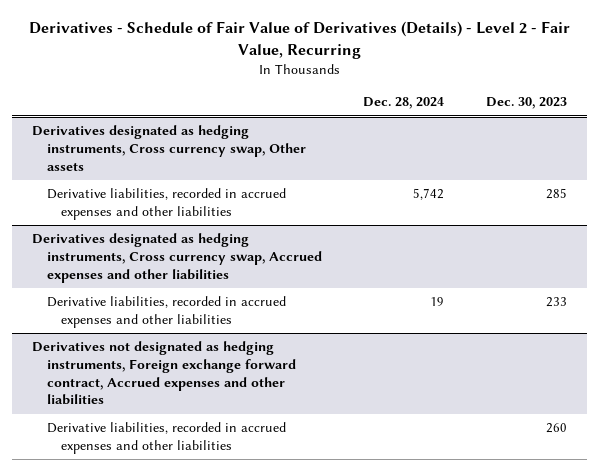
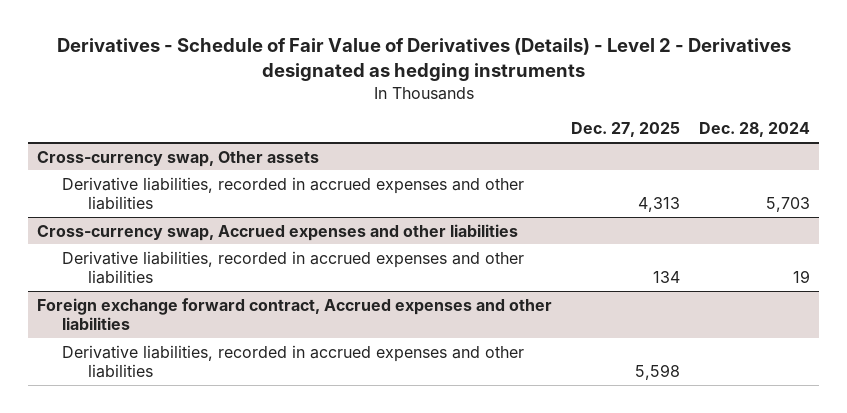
- Derivatives - Schedule of Fair Value of Derivatives (Details) - Level 2 - Fair Value, Recurring
+ Derivatives - Schedule of Fair Value of Derivatives (Details) - Level 2 - Derivatives designated as hedging instruments
- | Dec. 28, 2024 | Dec. 30, 2023
+ | Dec. 27, 2025 | Dec. 28, 2024
- Derivatives designated as hedging instruments, Cross currency swap, Other assets
- Derivative liabilities, recorded in accrued expenses and other liabilities | 5,742 | 285
- Derivatives designated as hedging instruments, Cross currency swap, Accrued expenses and other liabilities
+ Cross-currency swap, Other assets
+ Derivative liabilities, recorded in accrued expenses and other liabilities | 4,313 | 5,703
+ Cross-currency swap, Accrued expenses and other liabilities
- Derivatives not designated as hedging instruments, Foreign exchange forward contract, Accrued expenses and other liabilities
+ Foreign exchange forward contract, Accrued expenses and other liabilities

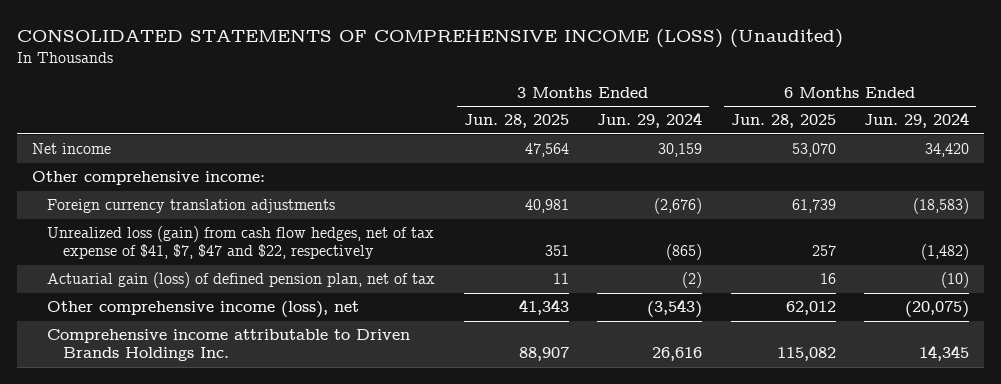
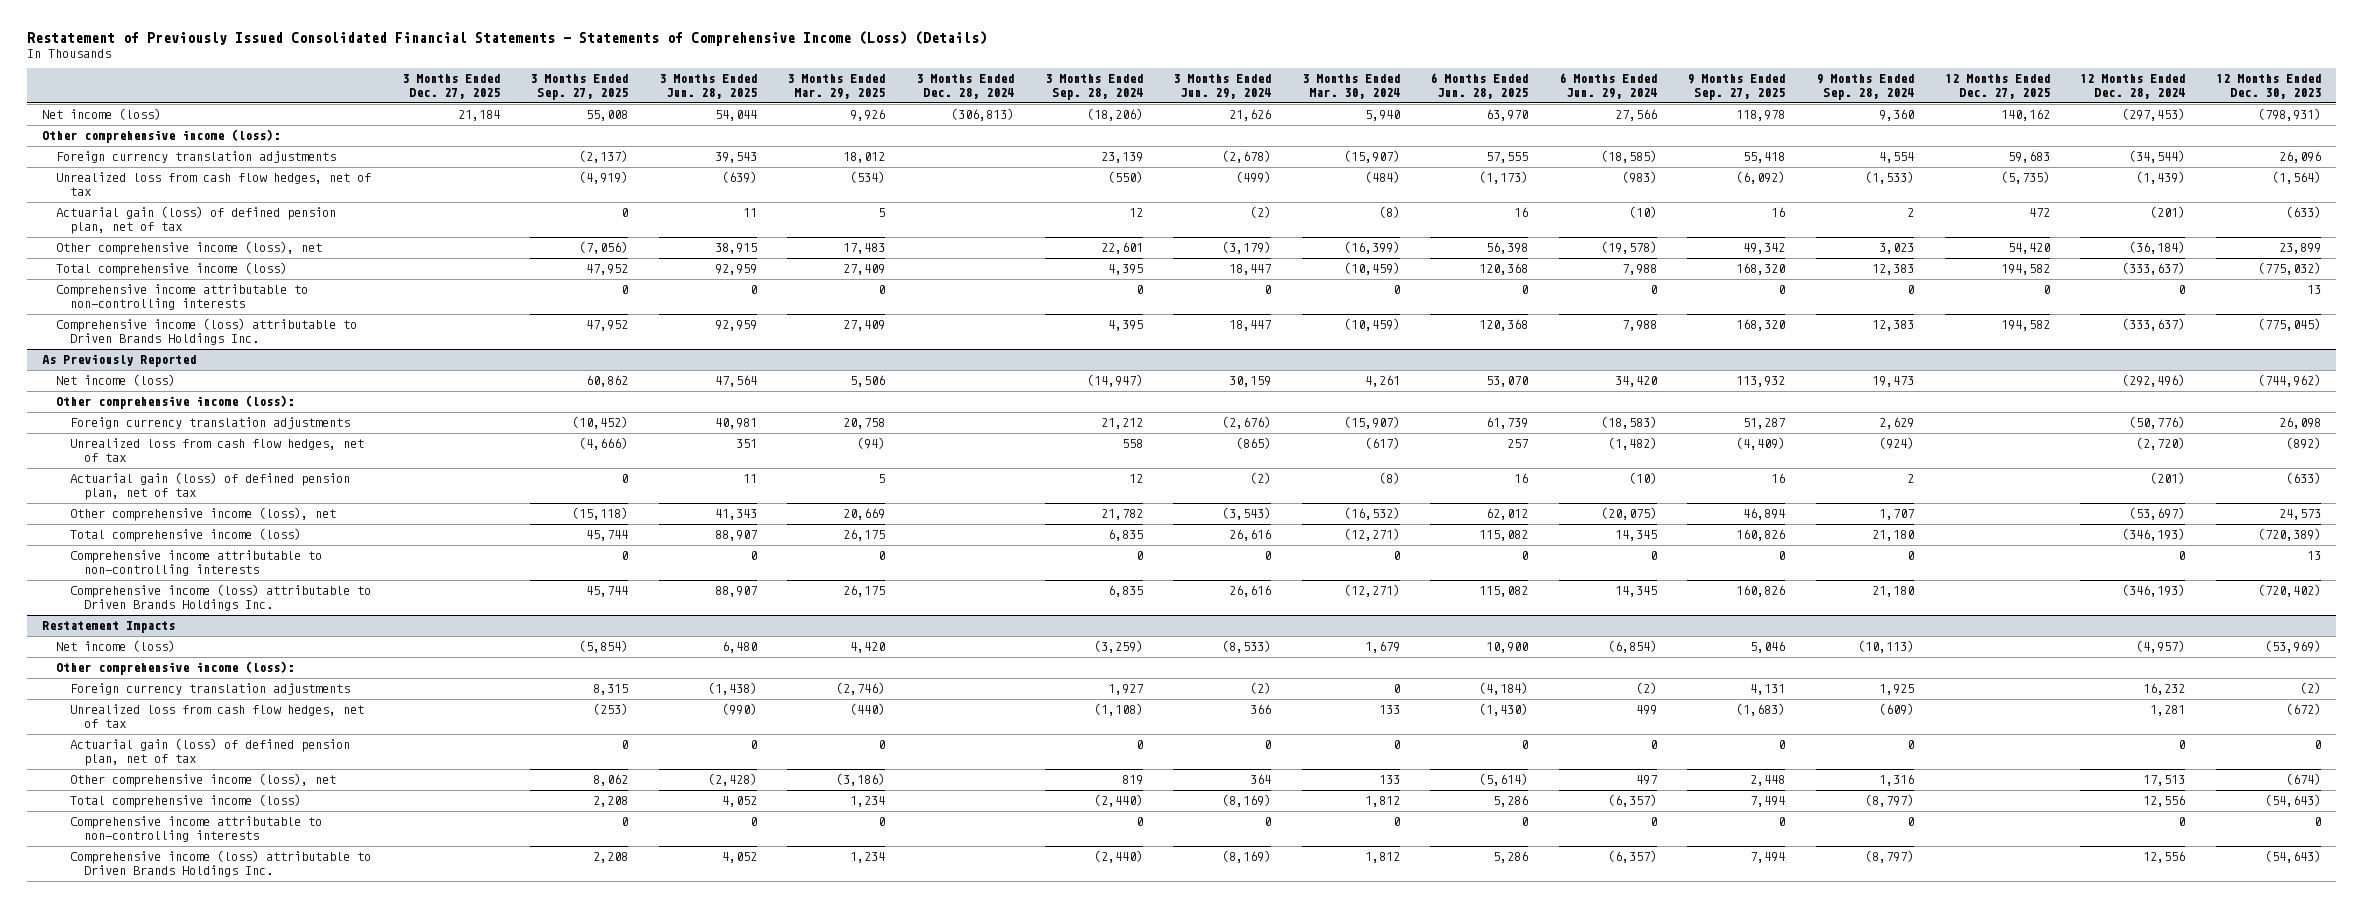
- CONSOLIDATED STATEMENTS OF COMPREHENSIVE INCOME (LOSS) (Unaudited)
+ Restatement of Previously Issued Consolidated Financial Statements - Statements of Comprehensive Income (Loss) (Details)
- | 3 Months Ended Jun. 28, 2025 | 3 Months Ended Jun. 29, 2024 | 6 Months Ended Jun. 28, 2025 | 6 Months Ended Jun. 29, 2024
+ | 3 Months Ended Dec. 27, 2025 | 3 Months Ended Sep. 27, 2025 | 3 Months Ended Jun. 28, 2025 | 3 Months Ended Mar. 29, 2025 | 3 Months Ended Dec. 28, 2024 | 3 Months Ended Sep. 28, 2024 | 3 Months Ended Jun. 29, 2024 | 3 Months Ended Mar. 30, 2024 | 6 Months Ended Jun. 28, 2025 | 6 Months Ended Jun. 29, 2024 | 9 Months Ended Sep. 27, 2025 | 9 Months Ended Sep. 28, 2024 | 12 Months Ended Dec. 27, 2025 | 12 Months Ended Dec. 28, 2024 | 12 Months Ended Dec. 30, 2023
- Net income | 47,564 | 30,159 | 53,070 | 34,420
- Other comprehensive income:
+ Net income (loss) | 21,184 | 55,008 | 54,044 | 9,926 | (306,813) | (18,206) | 21,626 | 5,940 | 63,970 | 27,566 | 118,978 | 9,360 | 140,162 | (297,453) | (798,931)
+ Other comprehensive income (loss):
+ Foreign currency translation adjustments | | (2,137) | 39,543 | 18,012 | | 23,139 | (2,678) | (15,907) | 57,555 | (18,585) | 55,418 | 4,554 | 59,683 | (34,544) | 26,096
+ Unrealized loss from cash flow hedges, net of tax | | (4,919) | (639) | (534) | | (550) | (499) | (484) | (1,173) | (983) | (6,092) | (1,533) | (5,735) | (1,439) | (1,564)
+ Actuarial gain (loss) of defined pension plan, net of tax | | 0 | 11 | 5 | | 12 | (2) | (8) | 16 | (10) | 16 | 2 | 472 | (201) | (633)
+ Other comprehensive income (loss), net | | (7,056) | 38,915 | 17,483 | | 22,601 | (3,179) | (16,399) | 56,398 | (19,578) | 49,342 | 3,023 | 54,420 | (36,184) | 23,899
+ Total comprehensive income (loss) | | 47,952 | 92,959 | 27,409 | | 4,395 | 18,447 | (10,459) | 120,368 | 7,988 | 168,320 | 12,383 | 194,582 | (333,637) | (775,032)
+ Comprehensive income attributable to non-controlling interests | | 0 | 0 | 0 | | 0 | 0 | 0 | 0 | 0 | 0 | 0 | 0 | 0 | 13
+ Comprehensive income (loss) attributable to Driven Brands Holdings Inc. | | 47,952 | 92,959 | 27,409 | | 4,395 | 18,447 | (10,459) | 120,368 | 7,988 | 168,320 | 12,383 | 194,582 | (333,637) | (775,045)
+ As Previously Reported
+ Net income (loss) | | 60,862 | 47,564 | 5,506 | | (14,947) | 30,159 | 4,261 | 53,070 | 34,420 | 113,932 | 19,473 | | (292,496) | (744,962)
+ Other comprehensive income (loss):
- Unrealized loss (gain) from cash flow hedges, net of tax expense of $41, $7, $47 and $22, respectively | 351 | (865) | 257 | (1,482)
+ Unrealized loss from cash flow hedges, net of tax | | (4,666) | 351 | (94) | | 558 | (865) | (617) | 257 | (1,482) | (4,409) | (924) | | (2,720) | (892)
- Comprehensive income attributable to Driven Brands Holdings Inc. | 88,907 | 26,616 | 115,082 | 14,345
+ Total comprehensive income (loss) | | 45,744 | 88,907 | 26,175 | | 6,835 | 26,616 | (12,271) | 115,082 | 14,345 | 160,826 | 21,180 | | (346,193) | (720,389)
+ Comprehensive income attributable to non-controlling interests | | 0 | 0 | 0 | | 0 | 0 | 0 | 0 | 0 | 0 | 0 | | 0 | 13
+ Comprehensive income (loss) attributable to Driven Brands Holdings Inc. | | 45,744 | 88,907 | 26,175 | | 6,835 | 26,616 | (12,271) | 115,082 | 14,345 | 160,826 | 21,180 | | (346,193) | (720,402)
+ Restatement Impacts
+ Net income (loss) | | (5,854) | 6,480 | 4,420 | | (3,259) | (8,533) | 1,679 | 10,900 | (6,854) | 5,046 | (10,113) | | (4,957) | (53,969)
+ Other comprehensive income (loss):
+ Foreign currency translation adjustments | | 8,315 | (1,438) | (2,746) | | 1,927 | (2) | 0 | (4,184) | (2) | 4,131 | 1,925 | | 16,232 | (2)
+ Unrealized loss from cash flow hedges, net of tax | | (253) | (990) | (440) | | (1,108) | 366 | 133 | (1,430) | 499 | (1,683) | (609) | | 1,281 | (672)
+ Actuarial gain (loss) of defined pension plan, net of tax | | 0 | 0 | 0 | | 0 | 0 | 0 | 0 | 0 | 0 | 0 | | 0 | 0
+ Other comprehensive income (loss), net | | 8,062 | (2,428) | (3,186) | | 819 | 364 | 133 | (5,614) | 497 | 2,448 | 1,316 | | 17,513 | (674)
+ Total comprehensive income (loss) | | 2,208 | 4,052 | 1,234 | | (2,440) | (8,169) | 1,812 | 5,286 | (6,357) | 7,494 | (8,797) | | 12,556 | (54,643)
+ Comprehensive income attributable to non-controlling interests | | 0 | 0 | 0 | | 0 | 0 | 0 | 0 | 0 | 0 | 0 | | 0 | 0
+ Comprehensive income (loss) attributable to Driven Brands Holdings Inc. | | 2,208 | 4,052 | 1,234 | | (2,440) | (8,169) | 1,812 | 5,286 | (6,357) | 7,494 | (8,797) | | 12,556 | (54,643)

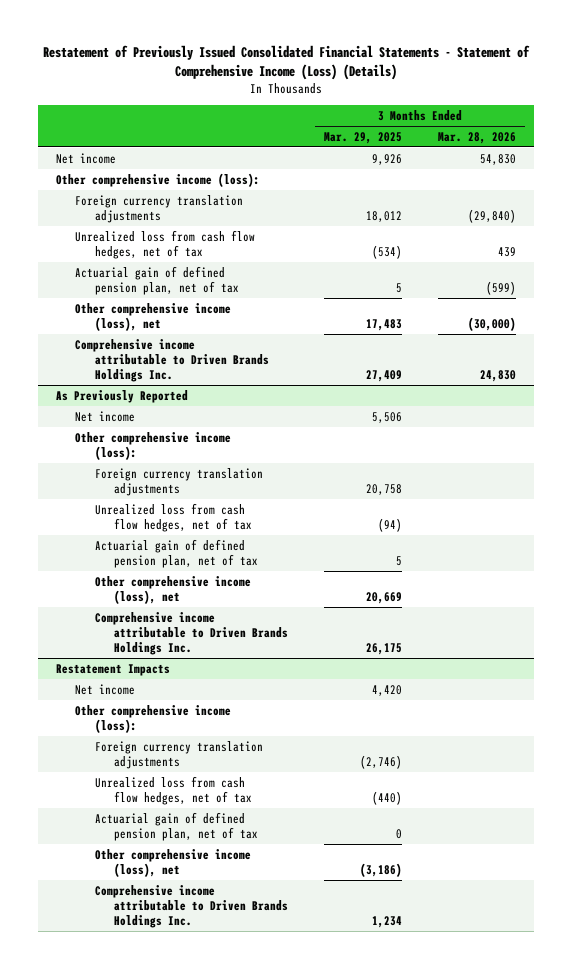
- Restatement of Previously Issued Consolidated Financial Statements - Statements of Comprehensive Income (Loss) (Details)
+ Restatement of Previously Issued Consolidated Financial Statements - Statement of Comprehensive Income (Loss) (Details)
- | 3 Months Ended Dec. 27, 2025 | 3 Months Ended Sep. 27, 2025 | 3 Months Ended Jun. 28, 2025 | 3 Months Ended Mar. 29, 2025 | 3 Months Ended Dec. 28, 2024 | 3 Months Ended Sep. 28, 2024 | 3 Months Ended Jun. 29, 2024 | 3 Months Ended Mar. 30, 2024 | 6 Months Ended Jun. 28, 2025 | 6 Months Ended Jun. 29, 2024 | 9 Months Ended Sep. 27, 2025 | 9 Months Ended Sep. 28, 2024 | 12 Months Ended Dec. 27, 2025 | 12 Months Ended Dec. 28, 2024 | 12 Months Ended Dec. 30, 2023
+ | 3 Months Ended Mar. 29, 2025 | 3 Months Ended Mar. 28, 2026
- Net income (loss) | 21,184 | 55,008 | 54,044 | 9,926 | (306,813) | (18,206) | 21,626 | 5,940 | 63,970 | 27,566 | 118,978 | 9,360 | 140,162 | (297,453) | (798,931)
+ Net income | 9,926 | 54,830
- Actuarial gain (loss) of defined pension plan, net of tax | | 0 | 11 | 5 | | 12 | (2) | (8) | 16 | (10) | 16 | 2 | 472 | (201) | (633)
+ Actuarial gain of defined pension plan, net of tax | 5 | (599)
- Total comprehensive income (loss) | | 47,952 | 92,959 | 27,409 | | 4,395 | 18,447 | (10,459) | 120,368 | 7,988 | 168,320 | 12,383 | 194,582 | (333,637) | (775,032)
- Comprehensive income attributable to non-controlling interests | | 0 | 0 | 0 | | 0 | 0 | 0 | 0 | 0 | 0 | 0 | 0 | 0 | 13
- Comprehensive income (loss) attributable to Driven Brands Holdings Inc. | | 47,952 | 92,959 | 27,409 | | 4,395 | 18,447 | (10,459) | 120,368 | 7,988 | 168,320 | 12,383 | 194,582 | (333,637) | (775,045)
+ Comprehensive income attributable to Driven Brands Holdings Inc. | 27,409 | 24,830
@ As Previously Reported
- Net income (loss) | | 60,862 | 47,564 | 5,506 | | (14,947) | 30,159 | 4,261 | 53,070 | 34,420 | 113,932 | 19,473 | | (292,496) | (744,962)
+ Net income | 5,506 |
- Actuarial gain (loss) of defined pension plan, net of tax | | 0 | 11 | 5 | | 12 | (2) | (8) | 16 | (10) | 16 | 2 | | (201) | (633)
+ Actuarial gain of defined pension plan, net of tax | 5 |
- Total comprehensive income (loss) | | 45,744 | 88,907 | 26,175 | | 6,835 | 26,616 | (12,271) | 115,082 | 14,345 | 160,826 | 21,180 | | (346,193) | (720,389)
- Comprehensive income attributable to non-controlling interests | | 0 | 0 | 0 | | 0 | 0 | 0 | 0 | 0 | 0 | 0 | | 0 | 13
- Comprehensive income (loss) attributable to Driven Brands Holdings Inc. | | 45,744 | 88,907 | 26,175 | | 6,835 | 26,616 | (12,271) | 115,082 | 14,345 | 160,826 | 21,180 | | (346,193) | (720,402)
+ Comprehensive income attributable to Driven Brands Holdings Inc. | 26,175 |
@ Restatement Impacts
- Net income (loss) | | (5,854) | 6,480 | 4,420 | | (3,259) | (8,533) | 1,679 | 10,900 | (6,854) | 5,046 | (10,113) | | (4,957) | (53,969)
+ Net income | 4,420 |
- Actuarial gain (loss) of defined pension plan, net of tax | | 0 | 0 | 0 | | 0 | 0 | 0 | 0 | 0 | 0 | 0 | | 0 | 0
+ Actuarial gain of defined pension plan, net of tax | 0 |
- Total comprehensive income (loss) | | 2,208 | 4,052 | 1,234 | | (2,440) | (8,169) | 1,812 | 5,286 | (6,357) | 7,494 | (8,797) | | 12,556 | (54,643)
- Comprehensive income attributable to non-controlling interests | | 0 | 0 | 0 | | 0 | 0 | 0 | 0 | 0 | 0 | 0 | | 0 | 0
- Comprehensive income (loss) attributable to Driven Brands Holdings Inc. | | 2,208 | 4,052 | 1,234 | | (2,440) | (8,169) | 1,812 | 5,286 | (6,357) | 7,494 | (8,797) | | 12,556 | (54,643)
+ Comprehensive income attributable to Driven Brands Holdings Inc. | 1,234 |

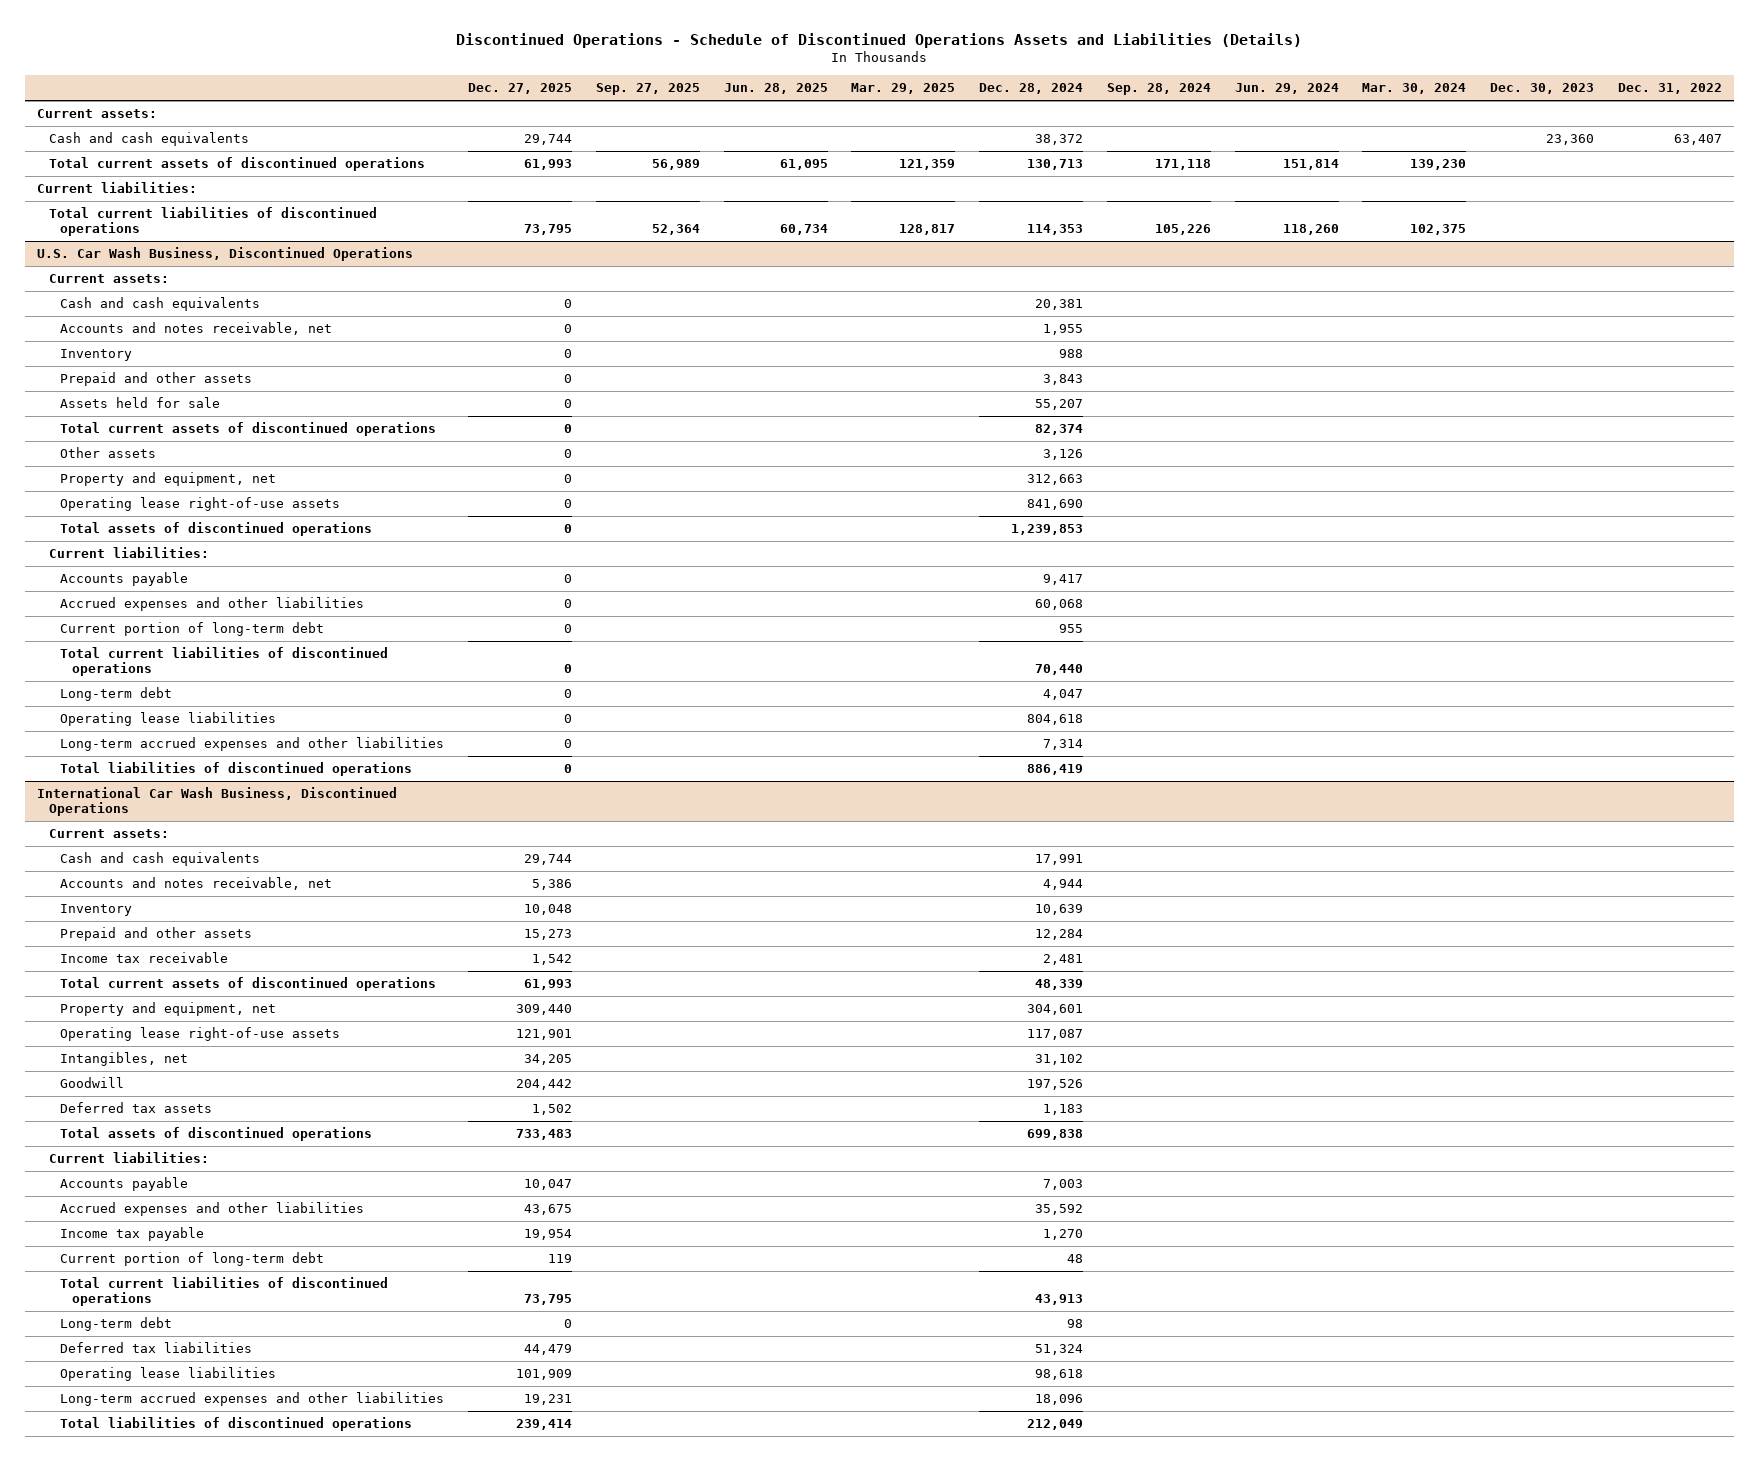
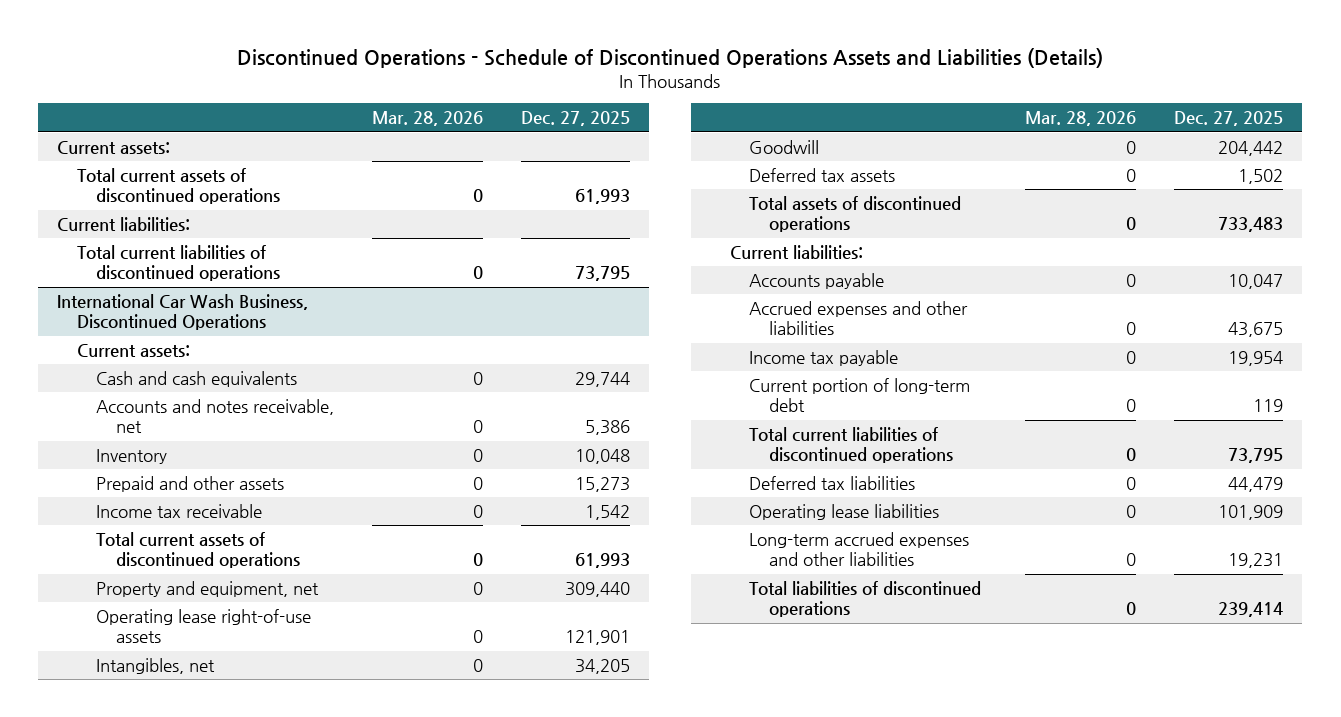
- | Dec. 27, 2025 | Sep. 27, 2025 | Jun. 28, 2025 | Mar. 29, 2025 | Dec. 28, 2024 | Sep. 28, 2024 | Jun. 29, 2024 | Mar. 30, 2024 | Dec. 30, 2023 | Dec. 31, 2022
+ | Mar. 28, 2026 | Dec. 27, 2025
- Cash and cash equivalents | 29,744 | | | | 38,372 | | | | 23,360 | 63,407
- U.S. Car Wash Business, Discontinued Operations
- Current assets:
- Cash and cash equivalents | 0 | | | | 20,381 | | | | |
- Accounts and notes receivable, net | 0 | | | | 1,955 | | | | |
- Inventory | 0 | | | | 988 | | | | |
- Prepaid and other assets | 0 | | | | 3,843 | | | | |
- Assets held for sale | 0 | | | | 55,207 | | | | |
- Total current assets of discontinued operations | 0 | | | | 82,374 | | | | |
- Other assets | 0 | | | | 3,126 | | | | |
- Property and equipment, net | 0 | | | | 312,663 | | | | |
- Operating lease right-of-use assets | 0 | | | | 841,690 | | | | |
- Total assets of discontinued operations | 0 | | | | 1,239,853 | | | | |
- Current liabilities:
- Accounts payable | 0 | | | | 9,417 | | | | |
- Accrued expenses and other liabilities | 0 | | | | 60,068 | | | | |
- Current portion of long-term debt | 0 | | | | 955 | | | | |
- Total current liabilities of discontinued operations | 0 | | | | 70,440 | | | | |
- Long-term debt | 0 | | | | 4,047 | | | | |
- Operating lease liabilities | 0 | | | | 804,618 | | | | |
- Long-term accrued expenses and other liabilities | 0 | | | | 7,314 | | | | |
- Total liabilities of discontinued operations | 0 | | | | 886,419 | | | | |
@ International Car Wash Business, Discontinued Operations
- Long-term debt | 0 | | | | 98 | | | | |

